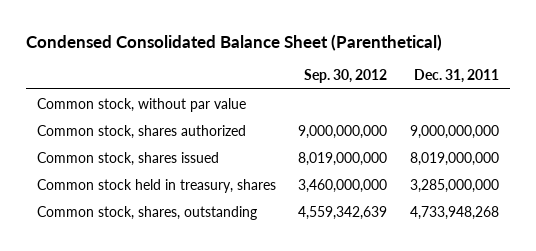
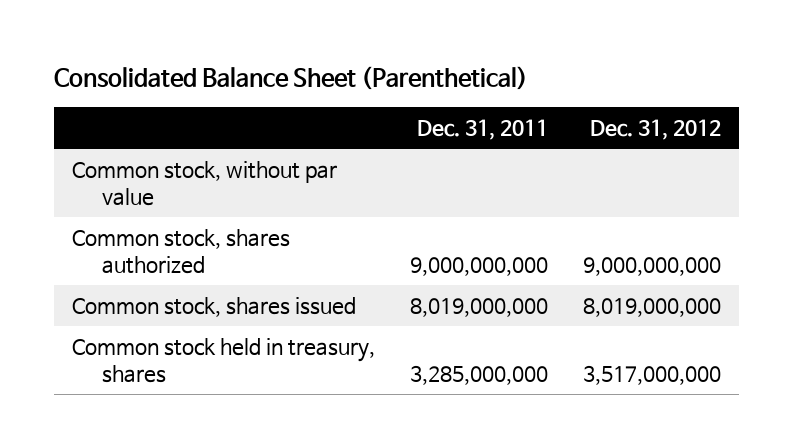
- Condensed Consolidated Balance Sheet (Parenthetical)
+ Consolidated Balance Sheet (Parenthetical)
- | Sep. 30, 2012 | Dec. 31, 2011
+ | Dec. 31, 2011 | Dec. 31, 2012
- Common stock, shares, outstanding | 4,559,342,639 | 4,733,948,268

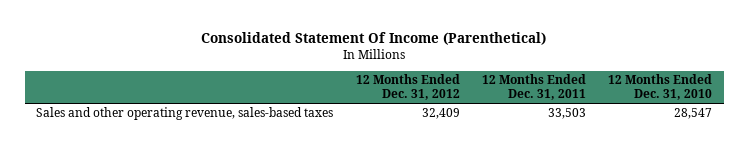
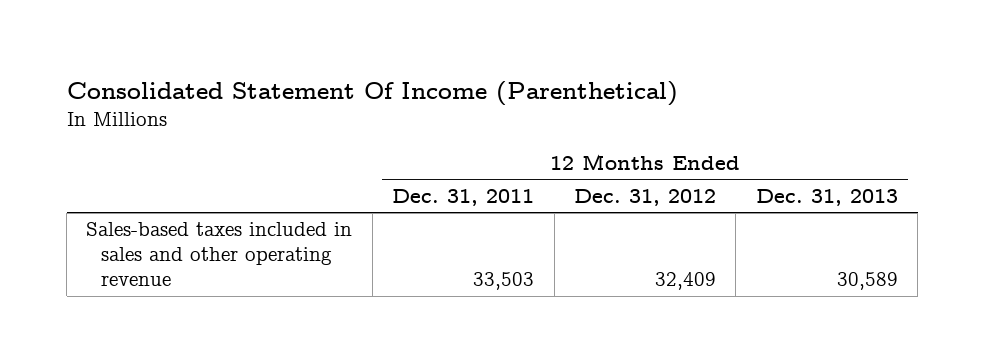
- | 12 Months Ended Dec. 31, 2012 | 12 Months Ended Dec. 31, 2011 | 12 Months Ended Dec. 31, 2010
+ | 12 Months Ended Dec. 31, 2011 | 12 Months Ended Dec. 31, 2012 | 12 Months Ended Dec. 31, 2013
- Sales and other operating revenue, sales-based taxes | 32,409 | 33,503 | 28,547
+ Sales-based taxes included in sales and other operating revenue | 33,503 | 32,409 | 30,589

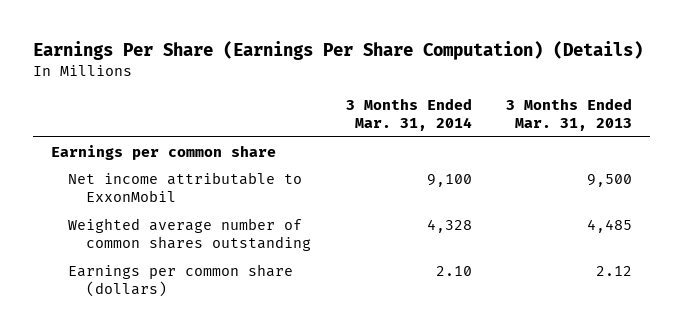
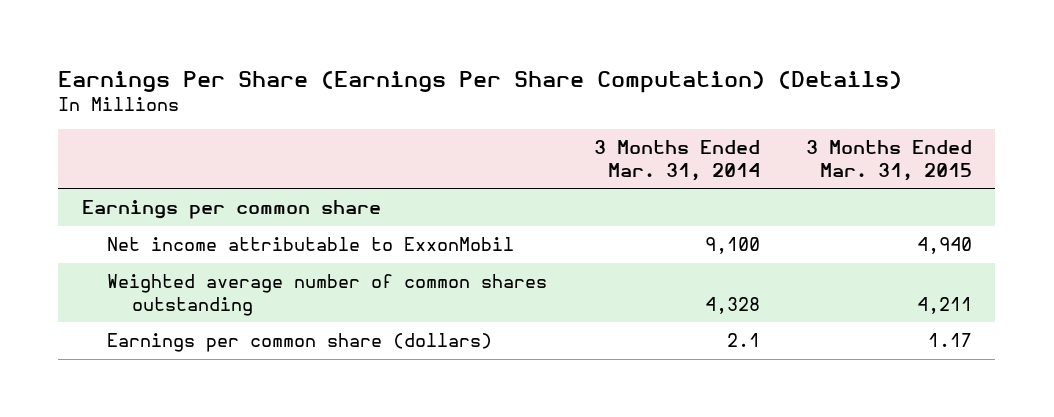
- | 3 Months Ended Mar. 31, 2014 | 3 Months Ended Mar. 31, 2013
+ | 3 Months Ended Mar. 31, 2014 | 3 Months Ended Mar. 31, 2015
- Earnings per common share (dollars) | 2.10 | 2.12
+ Earnings per common share (dollars) | 2.1 | 1.17

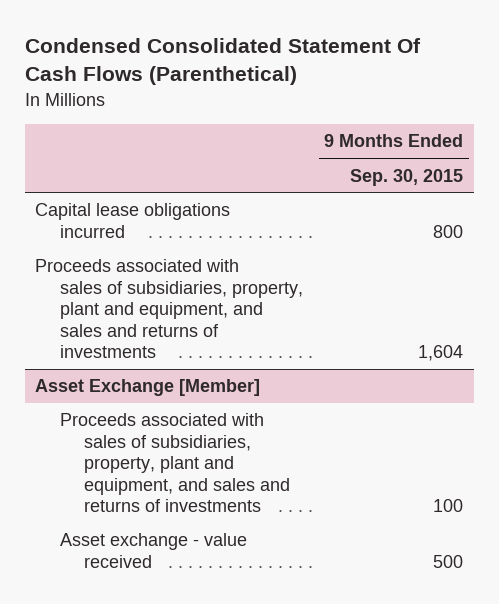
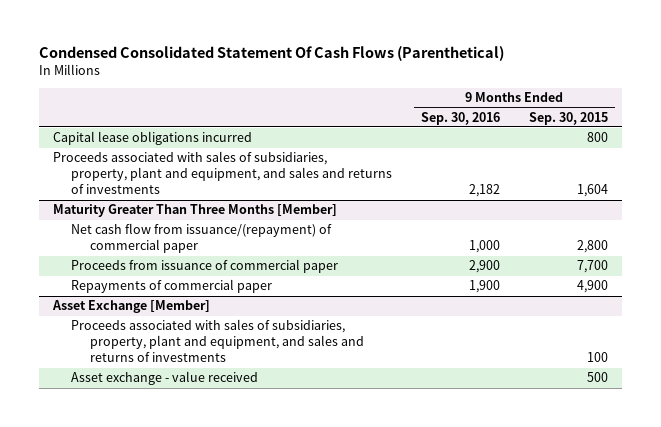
- | 9 Months Ended Sep. 30, 2015
+ | 9 Months Ended Sep. 30, 2016 | 9 Months Ended Sep. 30, 2015
+ Maturity Greater Than Three Months [Member]
+ Net cash flow from issuance/(repayment) of commercial paper | 1,000 | 2,800
+ Proceeds from issuance of commercial paper | 2,900 | 7,700
+ Repayments of commercial paper | 1,900 | 4,900

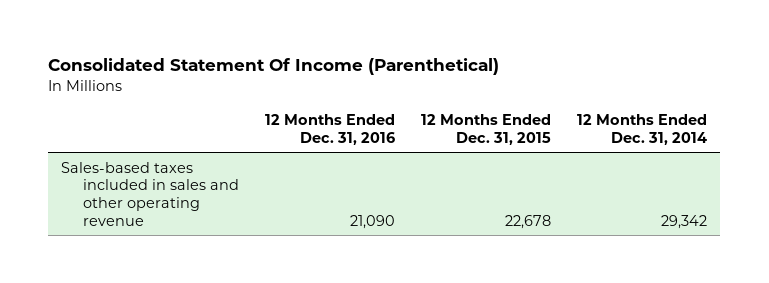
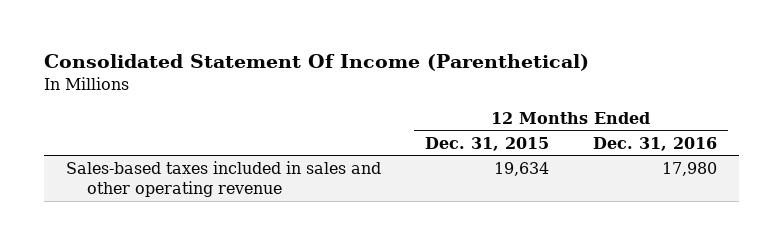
- | 12 Months Ended Dec. 31, 2016 | 12 Months Ended Dec. 31, 2015 | 12 Months Ended Dec. 31, 2014
+ | 12 Months Ended Dec. 31, 2015 | 12 Months Ended Dec. 31, 2016
- Sales-based taxes included in sales and other operating revenue | 21,090 | 22,678 | 29,342
+ Sales-based taxes included in sales and other operating revenue | 19,634 | 17,980

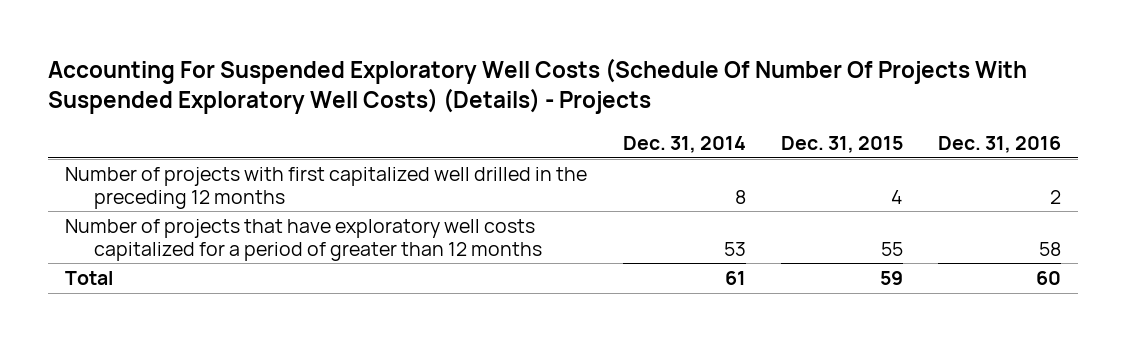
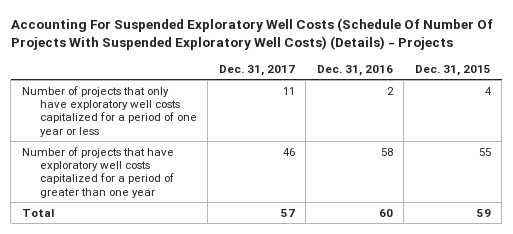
- | Dec. 31, 2014 | Dec. 31, 2015 | Dec. 31, 2016
+ | Dec. 31, 2017 | Dec. 31, 2016 | Dec. 31, 2015
- Number of projects with first capitalized well drilled in the preceding 12 months | 8 | 4 | 2
- Number of projects that have exploratory well costs capitalized for a period of greater than 12 months | 53 | 55 | 58
+ Number of projects that only have exploratory well costs capitalized for a period of one year or less | 11 | 2 | 4
+ Number of projects that have exploratory well costs capitalized for a period of greater than one year | 46 | 58 | 55

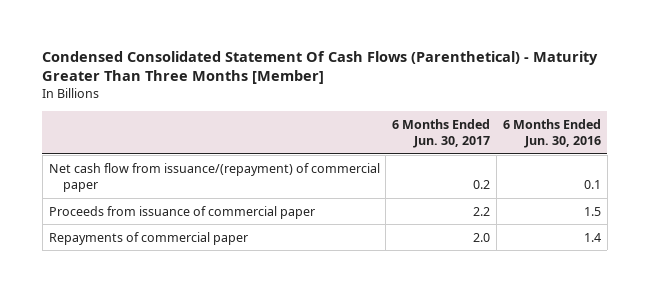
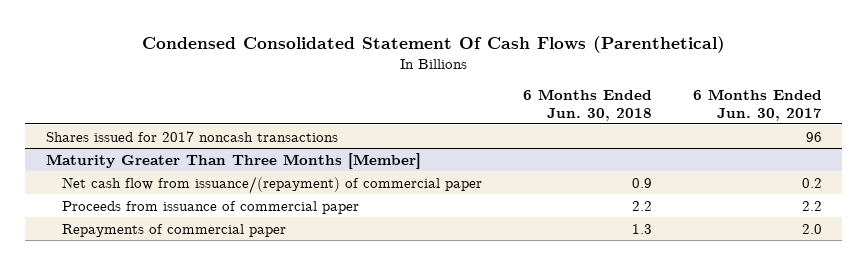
- Condensed Consolidated Statement Of Cash Flows (Parenthetical) - Maturity Greater Than Three Months [Member]
+ Condensed Consolidated Statement Of Cash Flows (Parenthetical)
- | 6 Months Ended Jun. 30, 2017 | 6 Months Ended Jun. 30, 2016
+ | 6 Months Ended Jun. 30, 2018 | 6 Months Ended Jun. 30, 2017
+ Shares issued for 2017 noncash transactions | | 96
+ Maturity Greater Than Three Months [Member]

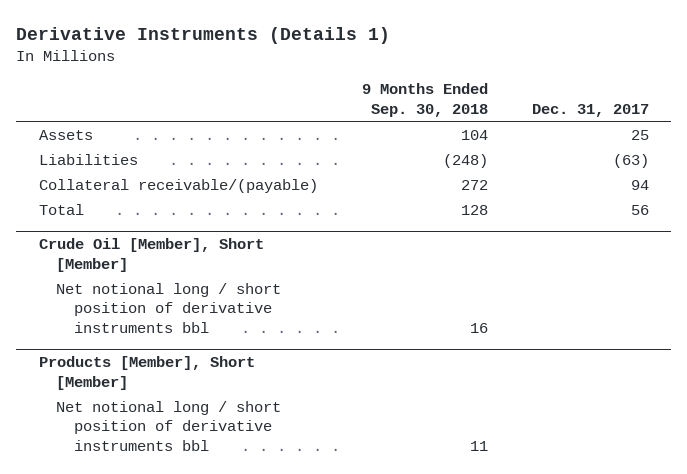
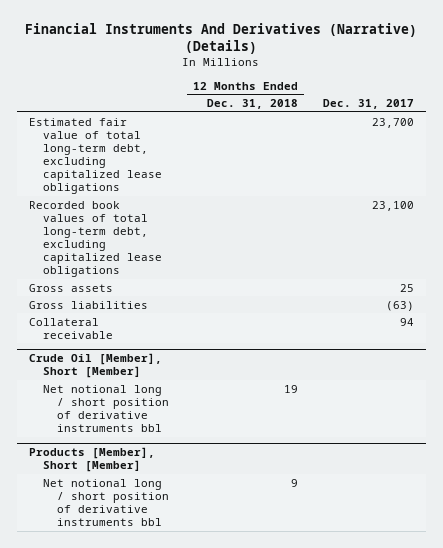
- Derivative Instruments (Details 1)
+ Financial Instruments And Derivatives (Narrative) (Details)
- | 9 Months Ended Sep. 30, 2018 | Dec. 31, 2017
+ | 12 Months Ended Dec. 31, 2018 | Dec. 31, 2017
- Assets | 104 | 25
- Liabilities | (248) | (63)
- Collateral receivable/(payable) | 272 | 94
- Total | 128 | 56
+ Estimated fair value of total long-term debt, excluding capitalized lease obligations | | 23,700
+ Recorded book values of total long-term debt, excluding capitalized lease obligations | | 23,100
+ Gross assets | | 25
+ Gross liabilities | | (63)
+ Collateral receivable | | 94

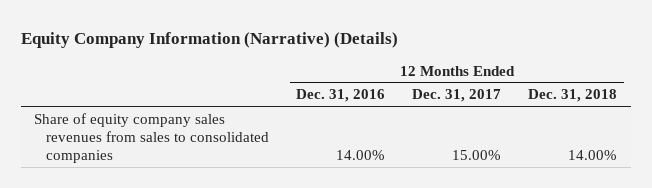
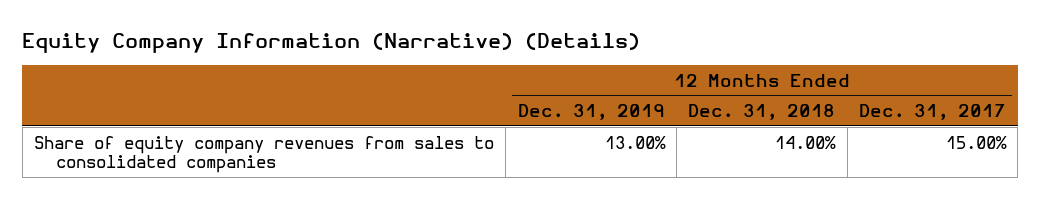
- | 12 Months Ended Dec. 31, 2016 | 12 Months Ended Dec. 31, 2017 | 12 Months Ended Dec. 31, 2018
+ | 12 Months Ended Dec. 31, 2019 | 12 Months Ended Dec. 31, 2018 | 12 Months Ended Dec. 31, 2017
- Share of equity company sales revenues from sales to consolidated companies | 14.00% | 15.00% | 14.00%
+ Share of equity company revenues from sales to consolidated companies | 13.00% | 14.00% | 15.00%

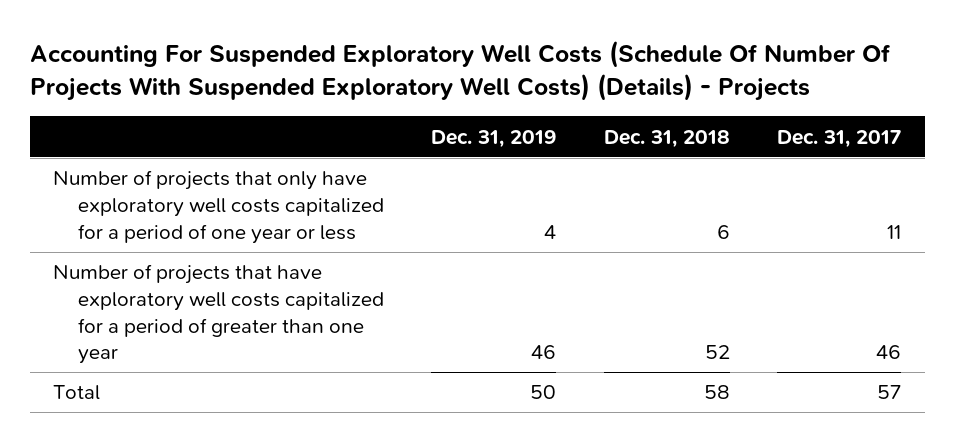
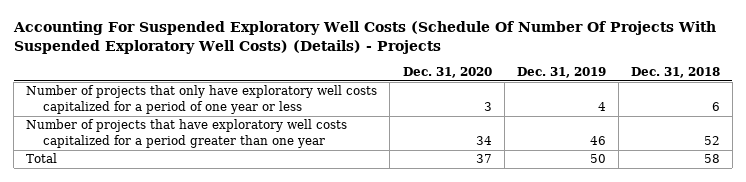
- | Dec. 31, 2019 | Dec. 31, 2018 | Dec. 31, 2017
+ | Dec. 31, 2020 | Dec. 31, 2019 | Dec. 31, 2018
- Number of projects that have exploratory well costs capitalized for a period of greater than one year | 46 | 52 | 46
+ Number of projects that have exploratory well costs capitalized for a period greater than one year | 34 | 46 | 52

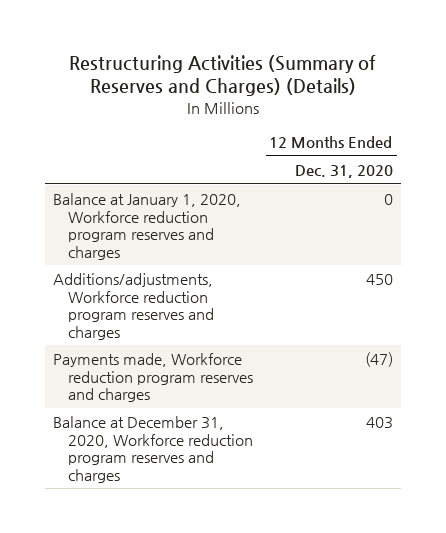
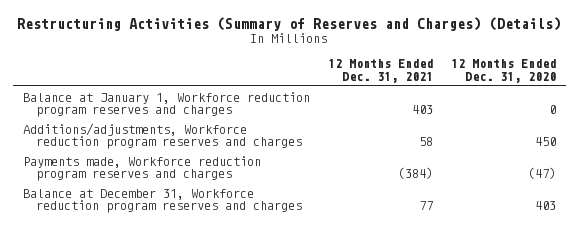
- | 12 Months Ended Dec. 31, 2020
+ | 12 Months Ended Dec. 31, 2021 | 12 Months Ended Dec. 31, 2020
- Balance at January 1, 2020, Workforce reduction program reserves and charges | 0
+ Balance at January 1, Workforce reduction program reserves and charges | 403 | 0
- Balance at December 31, 2020, Workforce reduction program reserves and charges | 403
+ Balance at December 31, Workforce reduction program reserves and charges | 77 | 403

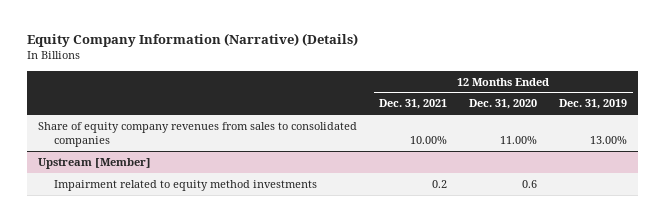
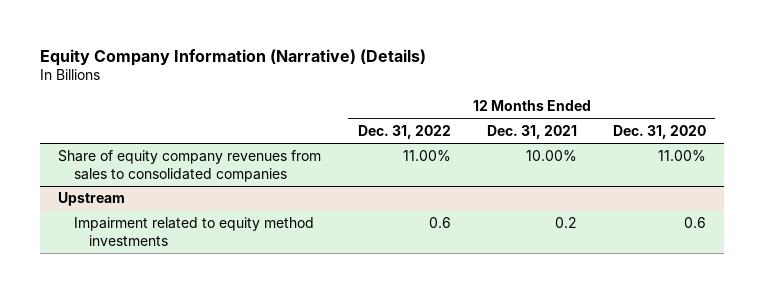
- | 12 Months Ended Dec. 31, 2021 | 12 Months Ended Dec. 31, 2020 | 12 Months Ended Dec. 31, 2019
+ | 12 Months Ended Dec. 31, 2022 | 12 Months Ended Dec. 31, 2021 | 12 Months Ended Dec. 31, 2020
- Upstream [Member]
+ Upstream

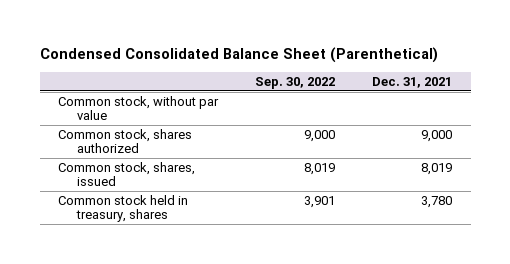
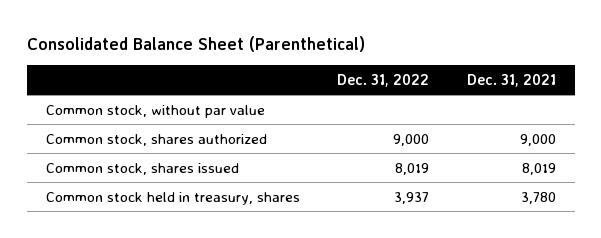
- Condensed Consolidated Balance Sheet (Parenthetical)
+ Consolidated Balance Sheet (Parenthetical)
- | Sep. 30, 2022 | Dec. 31, 2021
+ | Dec. 31, 2022 | Dec. 31, 2021
- Common stock, shares, issued | 8,019 | 8,019
+ Common stock, shares issued | 8,019 | 8,019

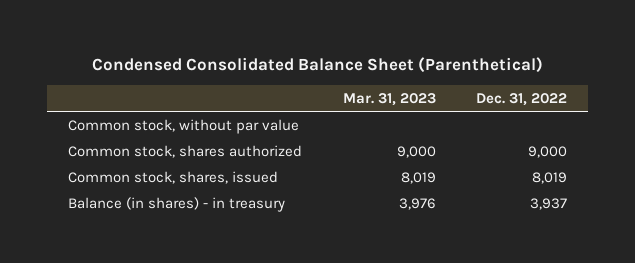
- Consolidated Balance Sheet (Parenthetical)
+ Condensed Consolidated Balance Sheet (Parenthetical)
- | Dec. 31, 2022 | Dec. 31, 2021
+ | Mar. 31, 2023 | Dec. 31, 2022
- Common stock, shares issued | 8,019 | 8,019
- Common stock held in treasury, shares | 3,937 | 3,780
+ Common stock, shares, issued | 8,019 | 8,019
+ Balance (in shares) - in treasury | 3,976 | 3,937

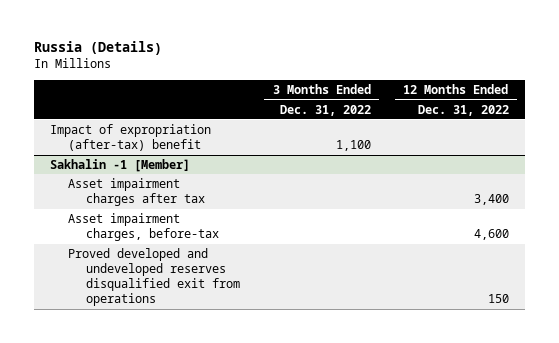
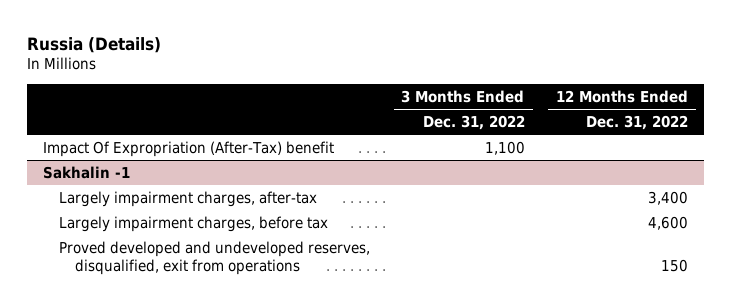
- Impact of expropriation (after-tax) benefit | 1,100 |
- Sakhalin -1 [Member]
- Asset impairment charges after tax | | 3,400
- Asset impairment charges, before-tax | | 4,600
- Proved developed and undeveloped reserves disqualified exit from operations | | 150
+ Impact Of Expropriation (After-Tax) benefit | 1,100 |
+ Sakhalin -1
+ Largely impairment charges, after-tax | | 3,400
+ Largely impairment charges, before tax | | 4,600
+ Proved developed and undeveloped reserves, disqualified, exit from operations | | 150

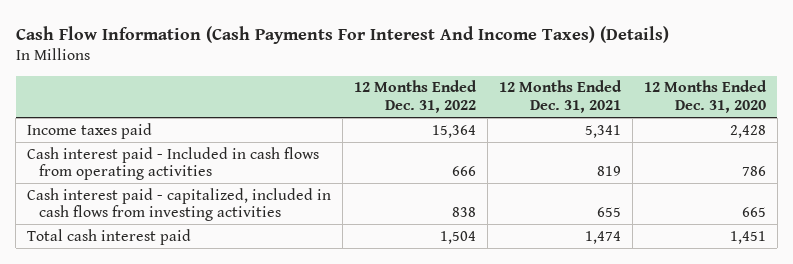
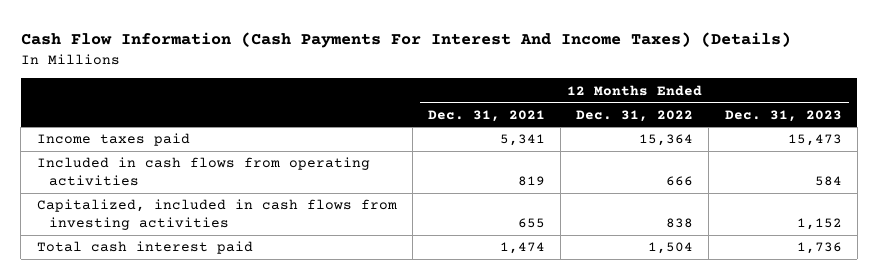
- | 12 Months Ended Dec. 31, 2022 | 12 Months Ended Dec. 31, 2021 | 12 Months Ended Dec. 31, 2020
+ | 12 Months Ended Dec. 31, 2021 | 12 Months Ended Dec. 31, 2022 | 12 Months Ended Dec. 31, 2023
- Cash interest paid - Included in cash flows from operating activities | 666 | 819 | 786
- Cash interest paid - capitalized, included in cash flows from investing activities | 838 | 655 | 665
+ Included in cash flows from operating activities | 819 | 666 | 584
+ Capitalized, included in cash flows from investing activities | 655 | 838 | 1,152

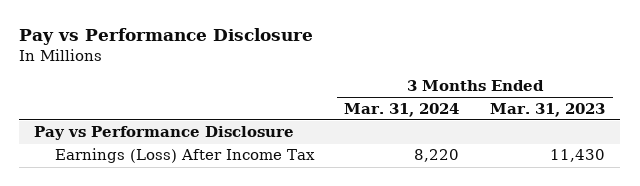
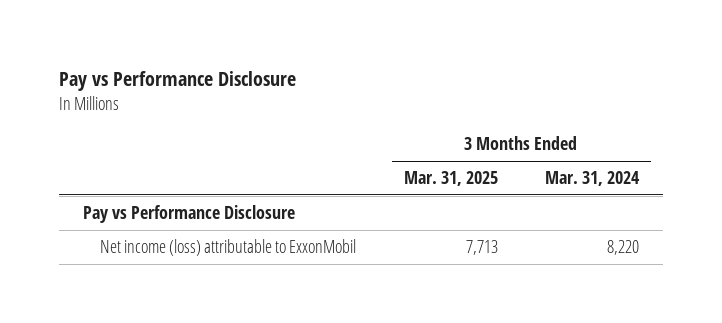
- | 3 Months Ended Mar. 31, 2024 | 3 Months Ended Mar. 31, 2023
+ | 3 Months Ended Mar. 31, 2025 | 3 Months Ended Mar. 31, 2024
- Earnings (Loss) After Income Tax | 8,220 | 11,430
+ Net income (loss) attributable to ExxonMobil | 7,713 | 8,220

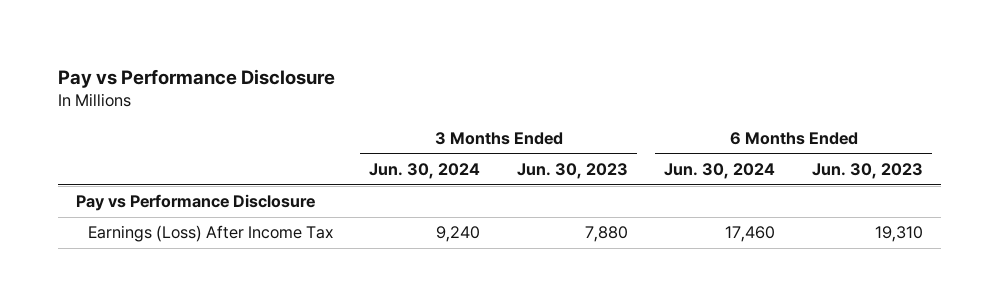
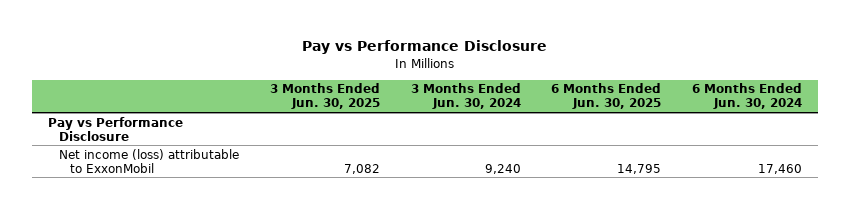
- | 3 Months Ended Jun. 30, 2024 | 3 Months Ended Jun. 30, 2023 | 6 Months Ended Jun. 30, 2024 | 6 Months Ended Jun. 30, 2023
+ | 3 Months Ended Jun. 30, 2025 | 3 Months Ended Jun. 30, 2024 | 6 Months Ended Jun. 30, 2025 | 6 Months Ended Jun. 30, 2024
- Earnings (Loss) After Income Tax | 9,240 | 7,880 | 17,460 | 19,310
+ Net income (loss) attributable to ExxonMobil | 7,082 | 9,240 | 14,795 | 17,460

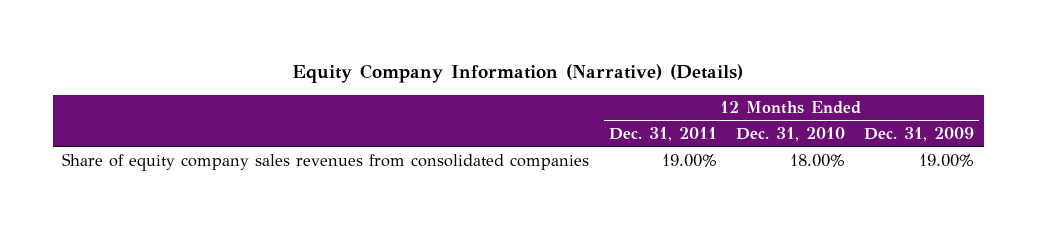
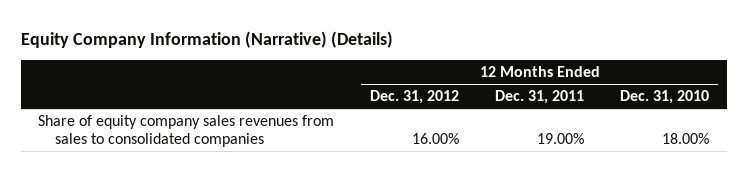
- | 12 Months Ended Dec. 31, 2011 | 12 Months Ended Dec. 31, 2010 | 12 Months Ended Dec. 31, 2009
+ | 12 Months Ended Dec. 31, 2012 | 12 Months Ended Dec. 31, 2011 | 12 Months Ended Dec. 31, 2010
- Share of equity company sales revenues from consolidated companies | 19.00% | 18.00% | 19.00%
+ Share of equity company sales revenues from sales to consolidated companies | 16.00% | 19.00% | 18.00%

